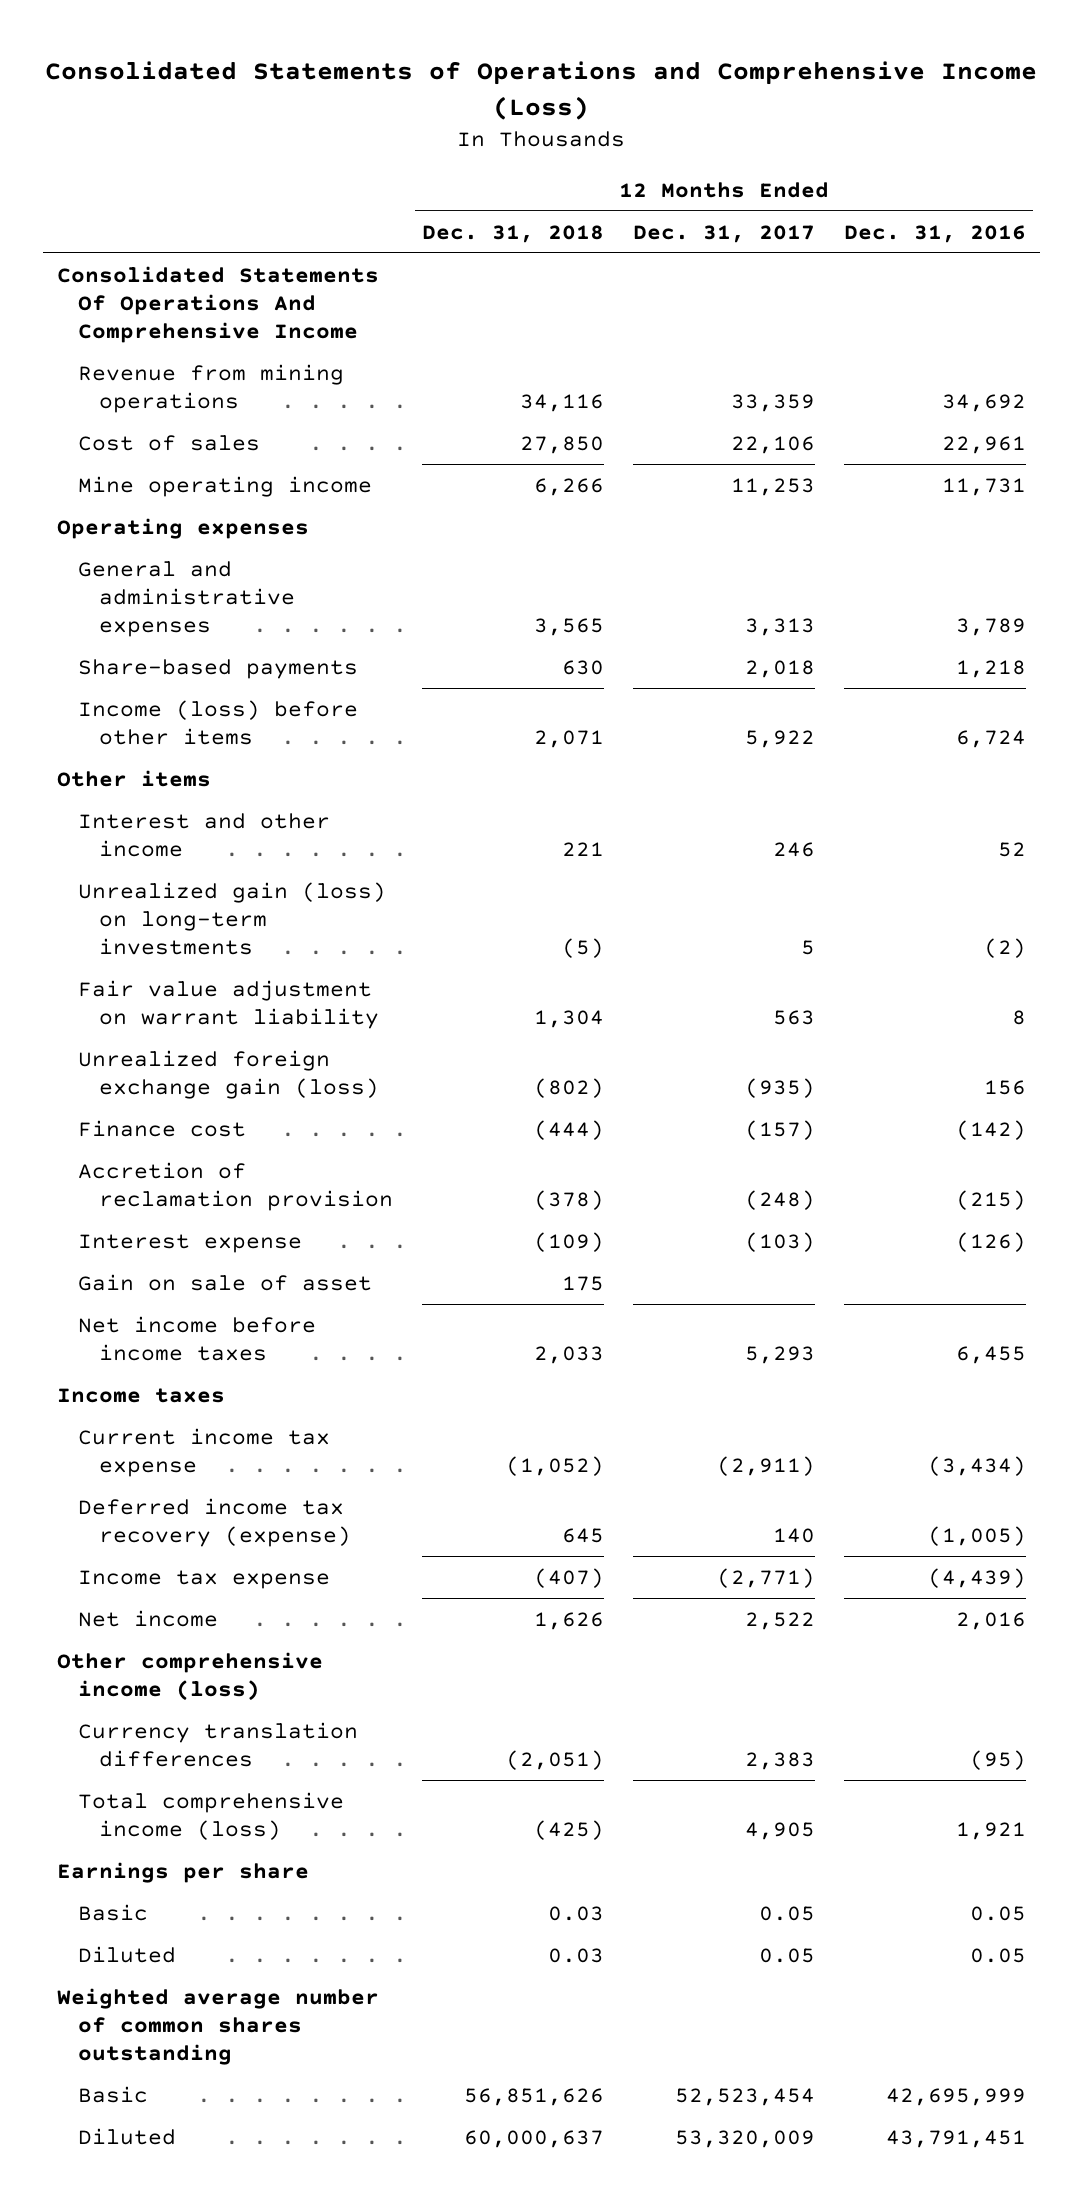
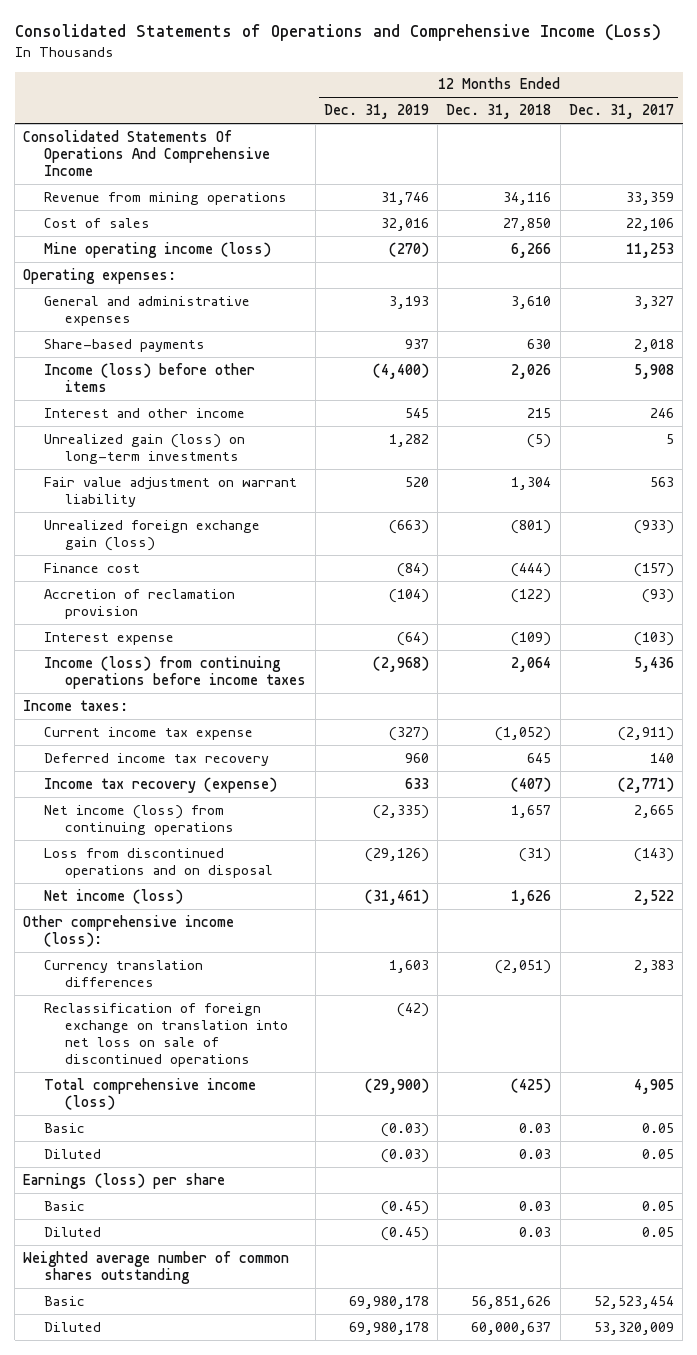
- | 12 Months Ended Dec. 31, 2018 | 12 Months Ended Dec. 31, 2017 | 12 Months Ended Dec. 31, 2016
+ | 12 Months Ended Dec. 31, 2019 | 12 Months Ended Dec. 31, 2018 | 12 Months Ended Dec. 31, 2017
- Mine operating income | 6,266 | 11,253 | 11,731
- Operating expenses
- General and administrative expenses | 3,565 | 3,313 | 3,789
+ Mine operating income (loss) | (270) | 6,266 | 11,253
+ Operating expenses:
+ General and administrative expenses | 3,193 | 3,610 | 3,327
- Income (loss) before other items | 2,071 | 5,922 | 6,724
- Other items
- Interest and other income | 221 | 246 | 52
+ Income (loss) before other items | (4,400) | 2,026 | 5,908
+ Interest and other income | 545 | 215 | 246
- Unrealized foreign exchange gain (loss) | (802) | (935) | 156
+ Unrealized foreign exchange gain (loss) | (663) | (801) | (933)
- Accretion of reclamation provision | (378) | (248) | (215)
+ Accretion of reclamation provision | (104) | (122) | (93)
- Gain on sale of asset | 175 | |
- Net income before income taxes | 2,033 | 5,293 | 6,455
- Income taxes
+ Income (loss) from continuing operations before income taxes | (2,968) | 2,064 | 5,436
+ Income taxes:
- Deferred income tax recovery (expense) | 645 | 140 | (1,005)
- Income tax expense | (407) | (2,771) | (4,439)
- Net income | 1,626 | 2,522 | 2,016
- Other comprehensive income (loss)
+ Deferred income tax recovery | 960 | 645 | 140
+ Income tax recovery (expense) | 633 | (407) | (2,771)
+ Net income (loss) from continuing operations | (2,335) | 1,657 | 2,665
+ Loss from discontinued operations and on disposal | (29,126) | (31) | (143)
+ Net income (loss) | (31,461) | 1,626 | 2,522
+ Other comprehensive income (loss):
+ Reclassification of foreign exchange on translation into net loss on sale of discontinued operations | (42) | |
- Earnings per share
+ Earnings (loss) per share
+ Basic | (0.45) | 0.03 | 0.05
+ Diluted | (0.45) | 0.03 | 0.05

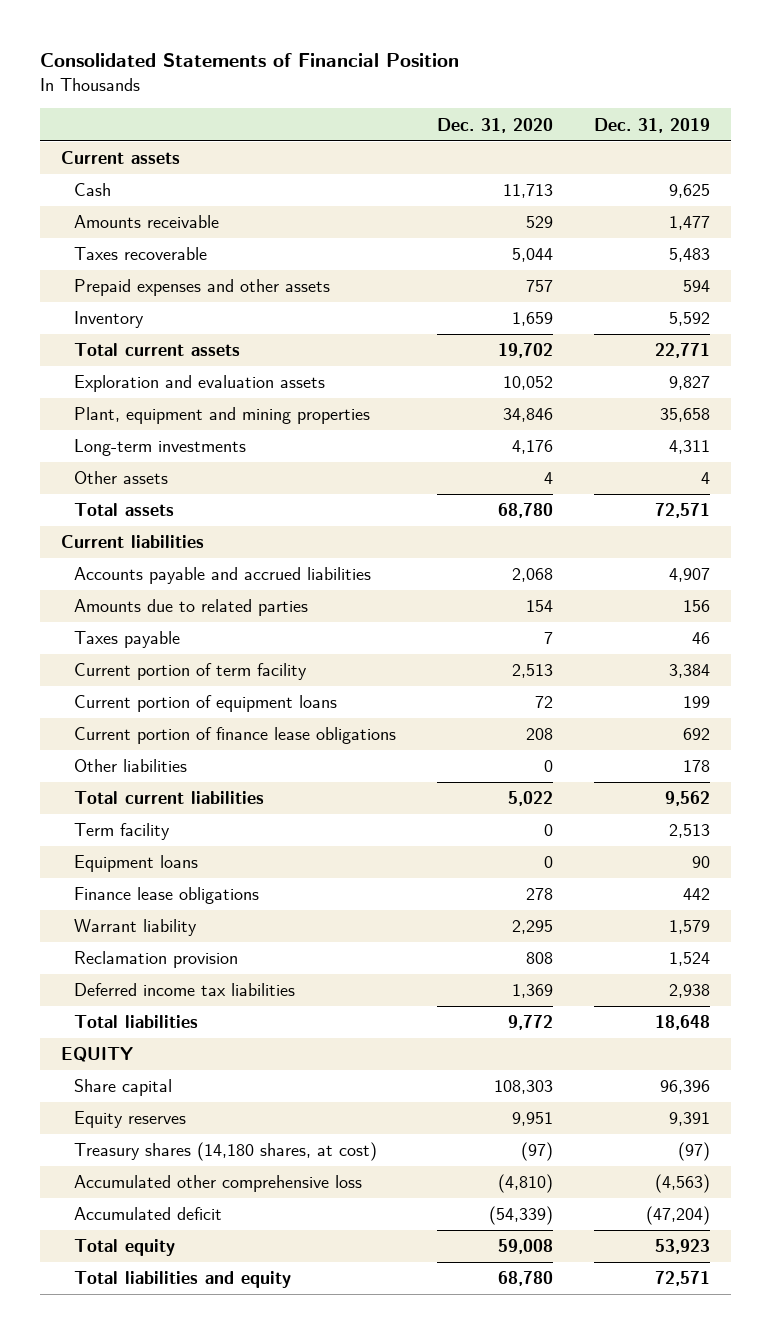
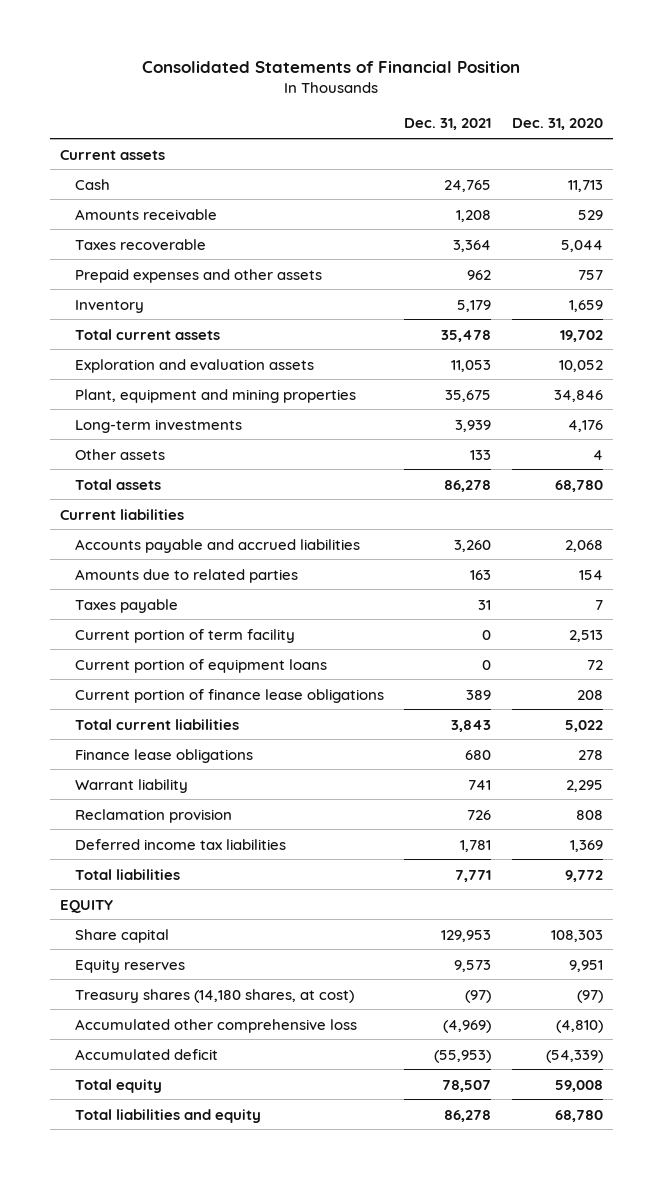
- | Dec. 31, 2020 | Dec. 31, 2019
+ | Dec. 31, 2021 | Dec. 31, 2020
- Other liabilities | 0 | 178
- Term facility | 0 | 2,513
- Equipment loans | 0 | 90

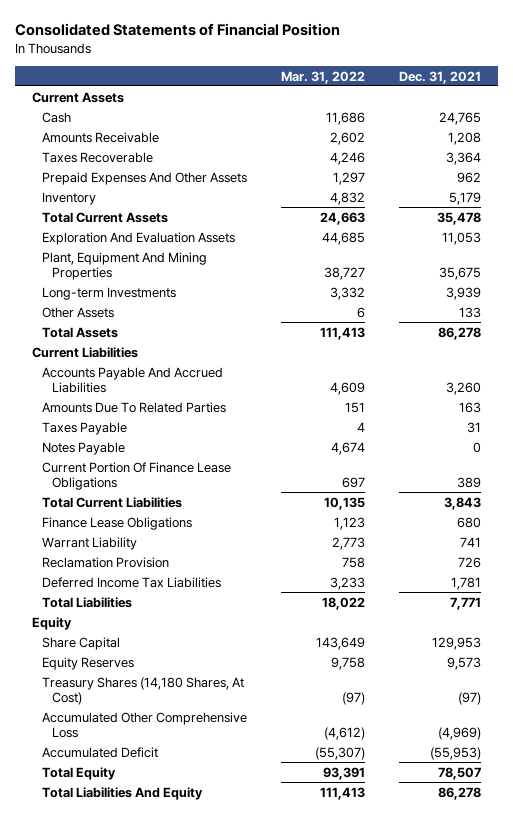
- | Dec. 31, 2021 | Dec. 31, 2020
+ | Mar. 31, 2022 | Dec. 31, 2021
- Current assets
+ Current Assets
- Amounts receivable | 1,208 | 529
- Taxes recoverable | 3,364 | 5,044
- Prepaid expenses and other assets | 962 | 757
+ Amounts Receivable | 2,602 | 1,208
+ Taxes Recoverable | 4,246 | 3,364
+ Prepaid Expenses And Other Assets | 1,297 | 962
- Total current assets | 35,478 | 19,702
- Exploration and evaluation assets | 11,053 | 10,052
- Plant, equipment and mining properties | 35,675 | 34,846
- Long-term investments | 3,939 | 4,176
- Other assets | 133 | 4
- Total assets | 86,278 | 68,780
- Current liabilities
- Accounts payable and accrued liabilities | 3,260 | 2,068
- Amounts due to related parties | 163 | 154
- Taxes payable | 31 | 7
- Current portion of term facility | 0 | 2,513
- Current portion of equipment loans | 0 | 72
- Current portion of finance lease obligations | 389 | 208
- Total current liabilities | 3,843 | 5,022
- Finance lease obligations | 680 | 278
- Warrant liability | 741 | 2,295
- Reclamation provision | 726 | 808
- Deferred income tax liabilities | 1,781 | 1,369
- Total liabilities | 7,771 | 9,772
- EQUITY
- Share capital | 129,953 | 108,303
- Equity reserves | 9,573 | 9,951
- Treasury shares (14,180 shares, at cost) | (97) | (97)
- Accumulated other comprehensive loss | (4,969) | (4,810)
- Accumulated deficit | (55,953) | (54,339)
- Total equity | 78,507 | 59,008
- Total liabilities and equity | 86,278 | 68,780
+ Total Current Assets | 24,663 | 35,478
+ Exploration And Evaluation Assets | 44,685 | 11,053
+ Plant, Equipment And Mining Properties | 38,727 | 35,675
+ Long-term Investments | 3,332 | 3,939
+ Other Assets | 6 | 133
+ Total Assets | 111,413 | 86,278
+ Current Liabilities
+ Accounts Payable And Accrued Liabilities | 4,609 | 3,260
+ Amounts Due To Related Parties | 151 | 163
+ Taxes Payable | 4 | 31
+ Notes Payable | 4,674 | 0
+ Current Portion Of Finance Lease Obligations | 697 | 389
+ Total Current Liabilities | 10,135 | 3,843
+ Finance Lease Obligations | 1,123 | 680
+ Warrant Liability | 2,773 | 741
+ Reclamation Provision | 758 | 726
+ Deferred Income Tax Liabilities | 3,233 | 1,781
+ Total Liabilities | 18,022 | 7,771
+ Equity
+ Share Capital | 143,649 | 129,953
+ Equity Reserves | 9,758 | 9,573
+ Treasury Shares (14,180 Shares, At Cost) | (97) | (97)
+ Accumulated Other Comprehensive Loss | (4,612) | (4,969)
+ Accumulated Deficit | (55,307) | (55,953)
+ Total Equity | 93,391 | 78,507
+ Total Liabilities And Equity | 111,413 | 86,278

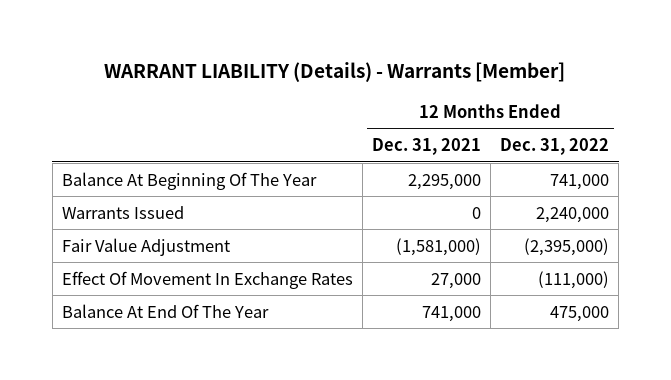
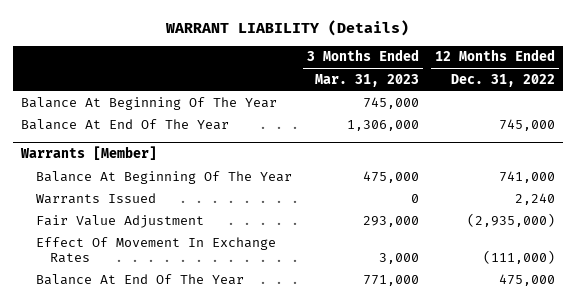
- WARRANT LIABILITY (Details) - Warrants [Member]
+ WARRANT LIABILITY (Details)
- | 12 Months Ended Dec. 31, 2021 | 12 Months Ended Dec. 31, 2022
+ | 3 Months Ended Mar. 31, 2023 | 12 Months Ended Dec. 31, 2022
+ Balance At Beginning Of The Year | 745,000 |
+ Balance At End Of The Year | 1,306,000 | 745,000
+ Warrants [Member]
- Warrants Issued | 0 | 2,240,000
- Fair Value Adjustment | (1,581,000) | (2,395,000)
+ Warrants Issued | 0 | 2,240
+ Fair Value Adjustment | 293,000 | (2,935,000)

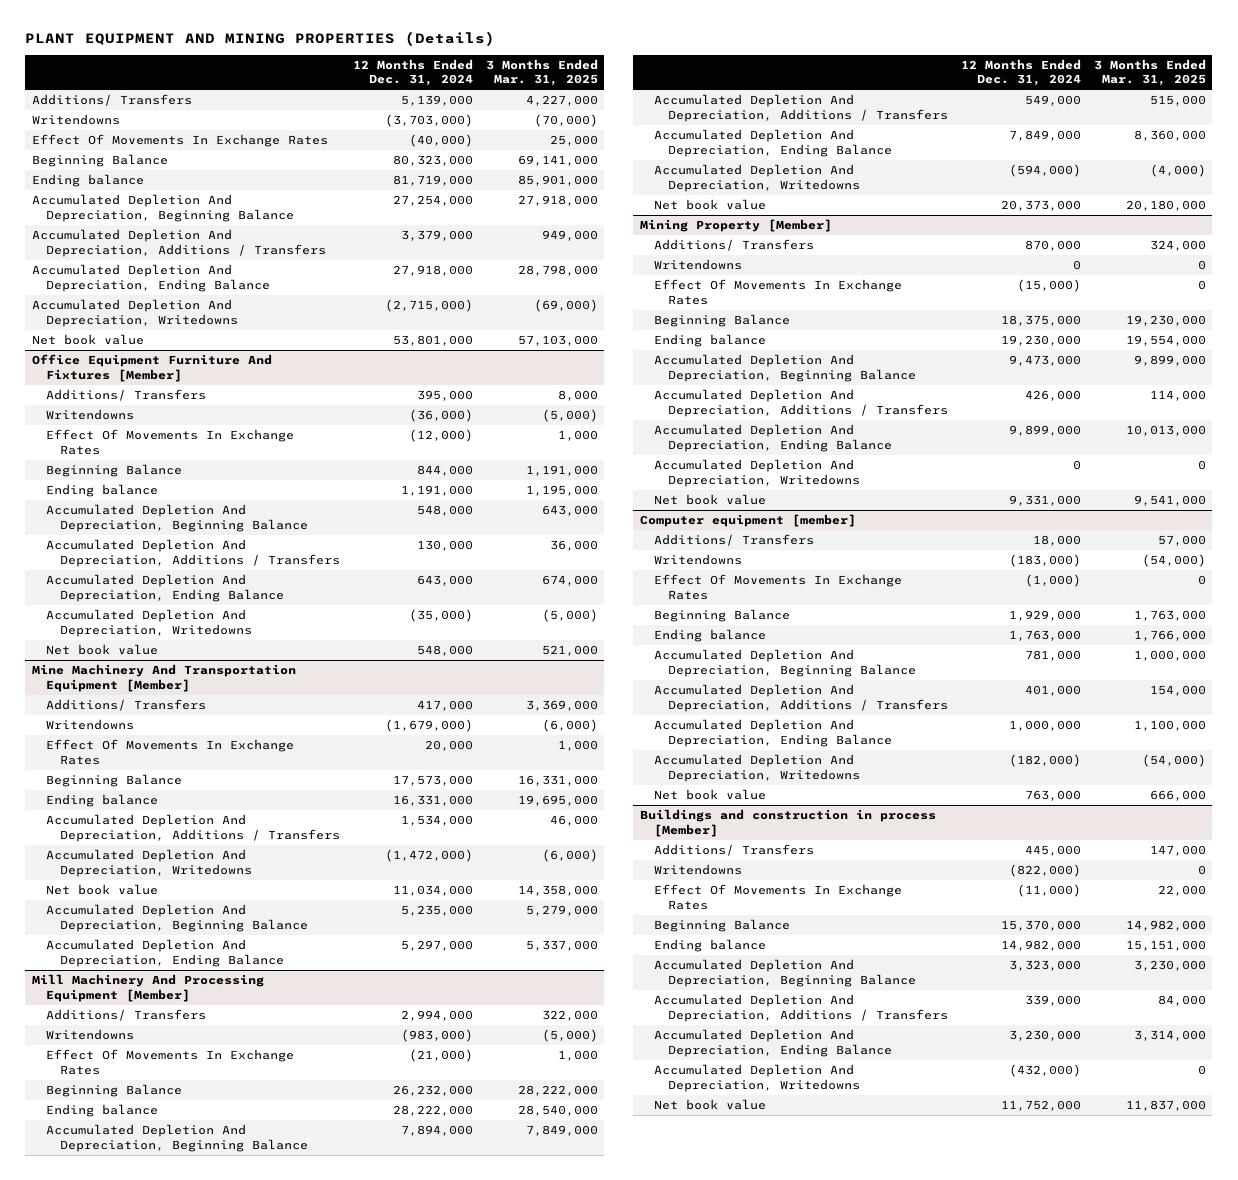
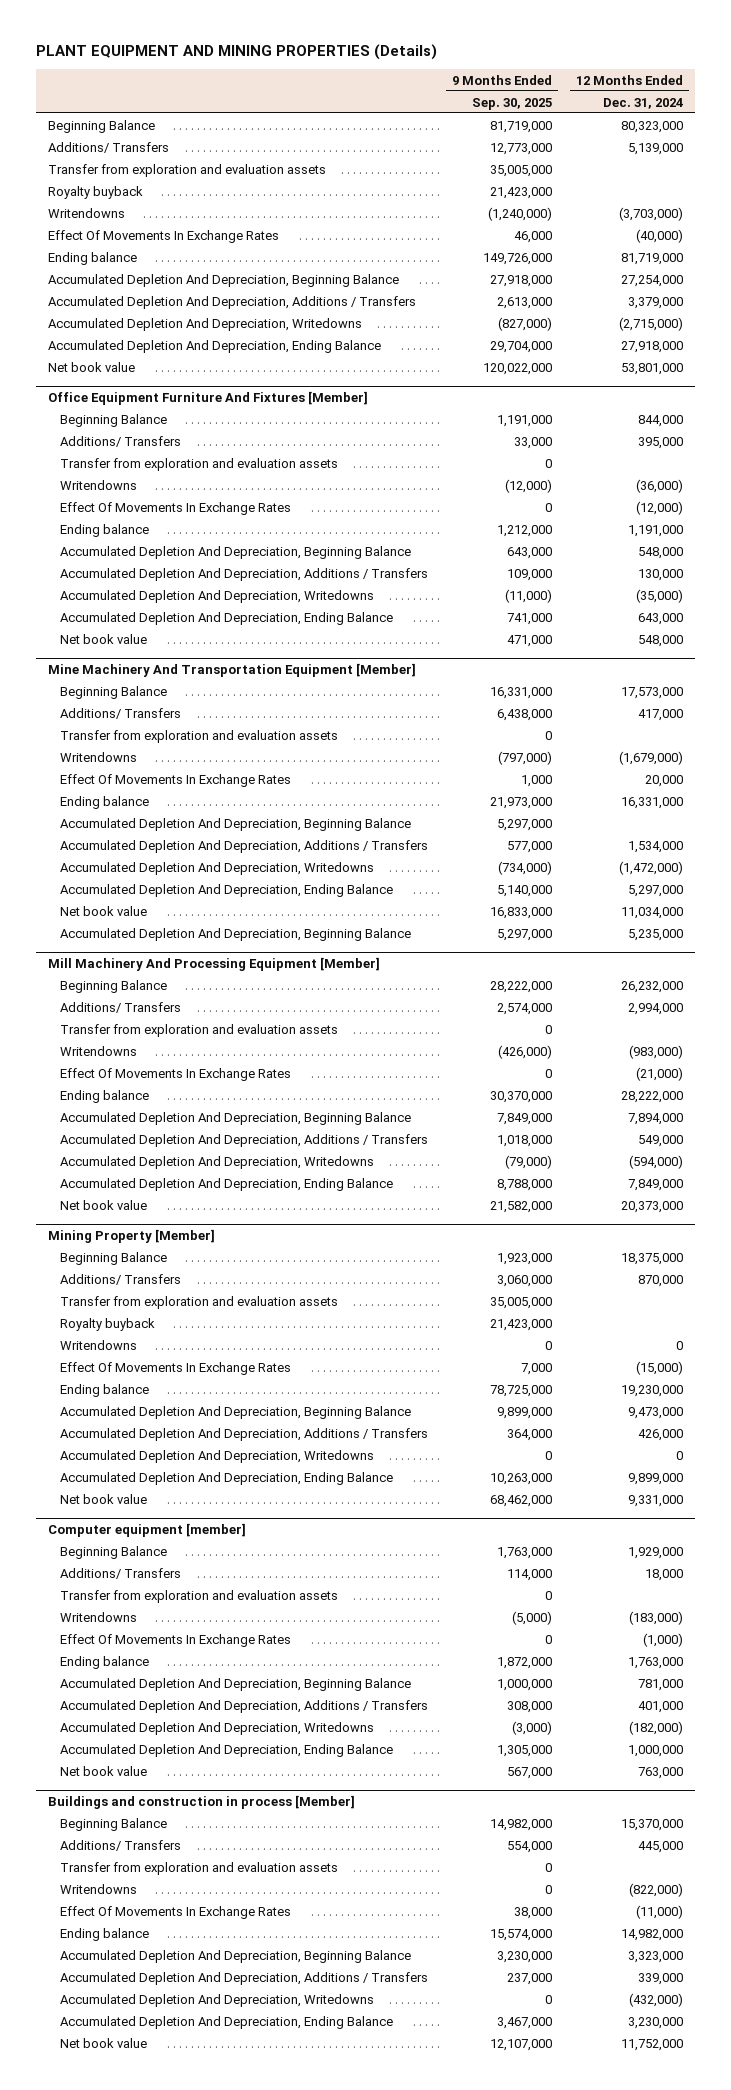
- | 12 Months Ended Dec. 31, 2024 | 3 Months Ended Mar. 31, 2025
+ | 9 Months Ended Sep. 30, 2025 | 12 Months Ended Dec. 31, 2024
moved up: Beginning Balance | 81,719,000 | 80,323,000
+ Transfer from exploration and evaluation assets | 35,005,000 |
+ Royalty buyback | 21,423,000 |
moved down: Accumulated Depletion And Depreciation, Ending Balance | 29,704,000 | 27,918,000
@ Office Equipment Furniture And Fixtures [Member]
moved up: Beginning Balance | 1,191,000 | 844,000
+ Transfer from exploration and evaluation assets | 0 |
moved down: Accumulated Depletion And Depreciation, Ending Balance | 741,000 | 643,000
@ Mine Machinery And Transportation Equipment [Member]
moved up: Beginning Balance | 16,331,000 | 17,573,000
+ Transfer from exploration and evaluation assets | 0 |
+ Accumulated Depletion And Depreciation, Beginning Balance | 5,297,000 |
moved up: Accumulated Depletion And Depreciation, Ending Balance | 5,140,000 | 5,297,000
@ Mill Machinery And Processing Equipment [Member]
moved up: Beginning Balance | 28,222,000 | 26,232,000
+ Transfer from exploration and evaluation assets | 0 |
moved down: Accumulated Depletion And Depreciation, Ending Balance | 8,788,000 | 7,849,000
@ Mining Property [Member]
moved up: Beginning Balance | 1,923,000 | 18,375,000
+ Transfer from exploration and evaluation assets | 35,005,000 |
+ Royalty buyback | 21,423,000 |
moved down: Accumulated Depletion And Depreciation, Ending Balance | 10,263,000 | 9,899,000
@ Computer equipment [member]
moved up: Beginning Balance | 1,763,000 | 1,929,000
+ Transfer from exploration and evaluation assets | 0 |
moved down: Accumulated Depletion And Depreciation, Ending Balance | 1,305,000 | 1,000,000
@ Buildings and construction in process [Member]
moved up: Beginning Balance | 14,982,000 | 15,370,000
+ Transfer from exploration and evaluation assets | 0 |
moved down: Accumulated Depletion And Depreciation, Ending Balance | 3,467,000 | 3,230,000

